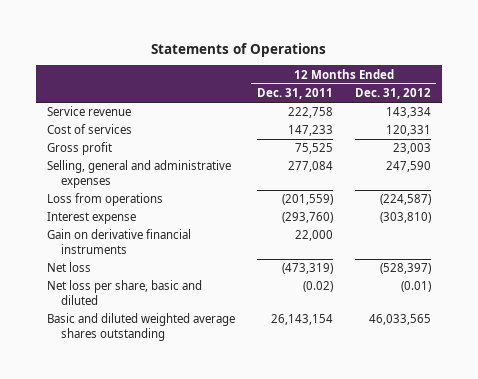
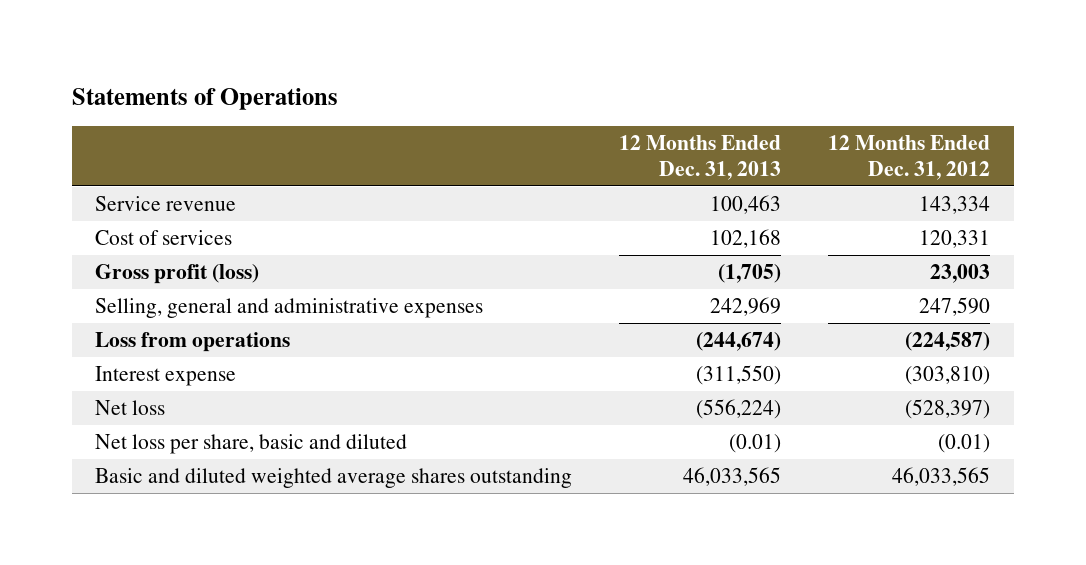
- | 12 Months Ended Dec. 31, 2011 | 12 Months Ended Dec. 31, 2012
+ | 12 Months Ended Dec. 31, 2013 | 12 Months Ended Dec. 31, 2012
- Gross profit | 75,525 | 23,003
+ Gross profit (loss) | (1,705) | 23,003
- Gain on derivative financial instruments | 22,000 |

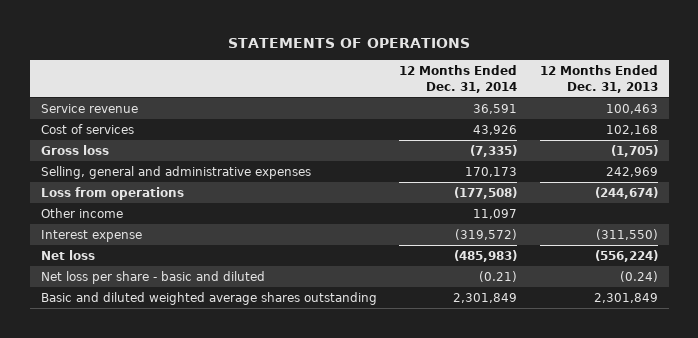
- Statements of Operations
+ STATEMENTS OF OPERATIONS
- | 12 Months Ended Dec. 31, 2013 | 12 Months Ended Dec. 31, 2012
+ | 12 Months Ended Dec. 31, 2014 | 12 Months Ended Dec. 31, 2013
- Gross profit (loss) | (1,705) | 23,003
+ Gross loss | (7,335) | (1,705)
+ Other income | 11,097 |
- Net loss per share, basic and diluted | (0.01) | (0.01)
- Basic and diluted weighted average shares outstanding | 46,033,565 | 46,033,565
+ Net loss per share - basic and diluted | (0.21) | (0.24)
+ Basic and diluted weighted average shares outstanding | 2,301,849 | 2,301,849

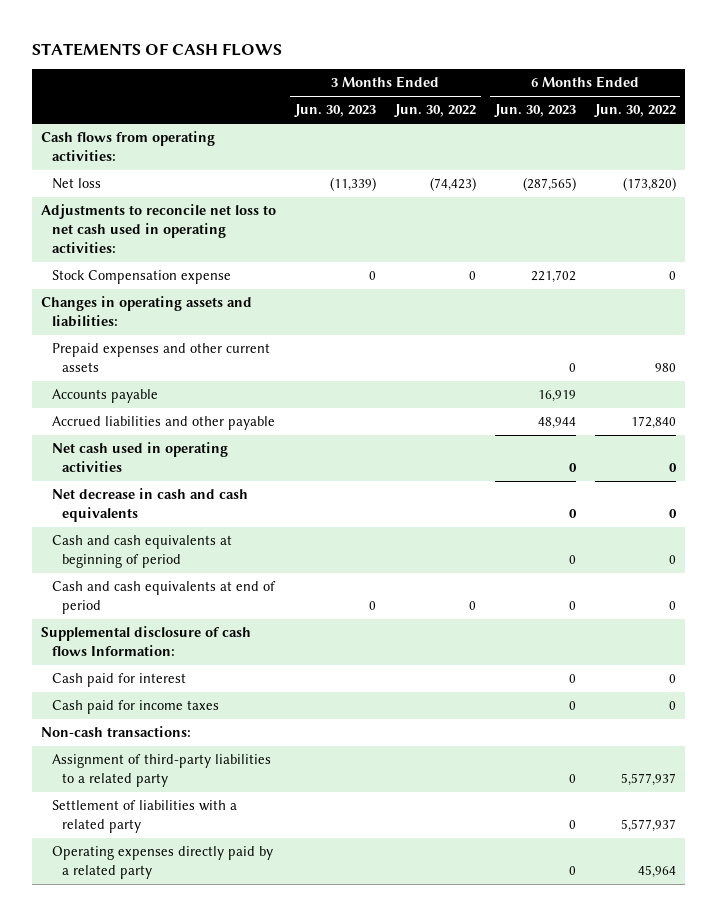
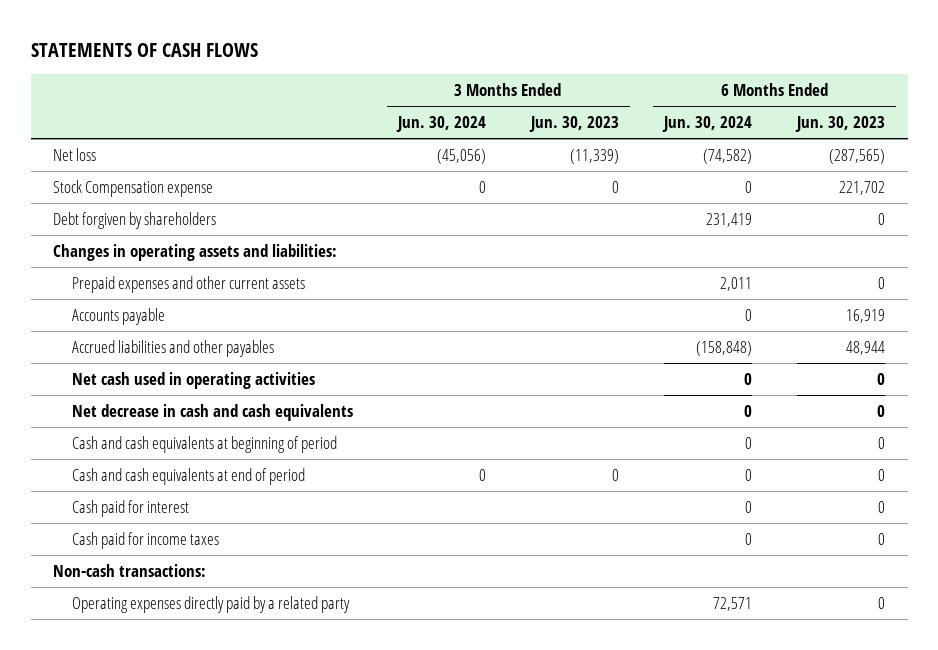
- | 3 Months Ended Jun. 30, 2023 | 3 Months Ended Jun. 30, 2022 | 6 Months Ended Jun. 30, 2023 | 6 Months Ended Jun. 30, 2022
+ | 3 Months Ended Jun. 30, 2024 | 3 Months Ended Jun. 30, 2023 | 6 Months Ended Jun. 30, 2024 | 6 Months Ended Jun. 30, 2023
- Cash flows from operating activities:
- Adjustments to reconcile net loss to net cash used in operating activities:
+ Debt forgiven by shareholders | | | 231,419 | 0
- Accrued liabilities and other payable | | | 48,944 | 172,840
+ Accrued liabilities and other payables | | | (158,848) | 48,944
- Supplemental disclosure of cash flows Information:
- Assignment of third-party liabilities to a related party | | | 0 | 5,577,937
- Settlement of liabilities with a related party | | | 0 | 5,577,937

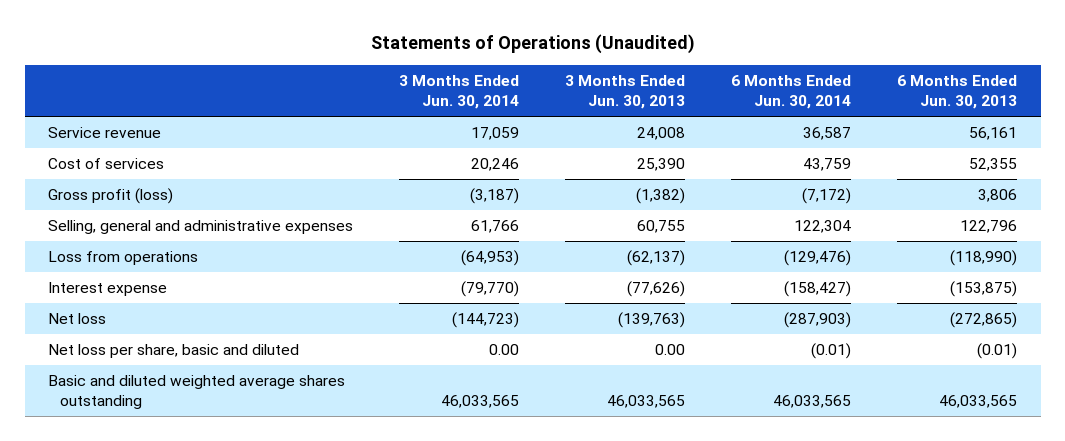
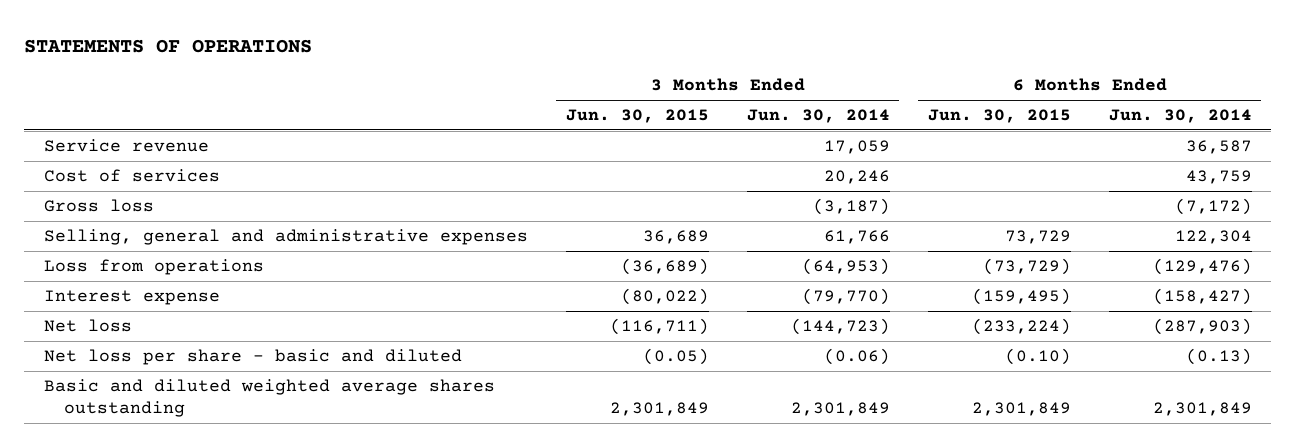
- Statements of Operations (Unaudited)
+ STATEMENTS OF OPERATIONS
- | 3 Months Ended Jun. 30, 2014 | 3 Months Ended Jun. 30, 2013 | 6 Months Ended Jun. 30, 2014 | 6 Months Ended Jun. 30, 2013
+ | 3 Months Ended Jun. 30, 2015 | 3 Months Ended Jun. 30, 2014 | 6 Months Ended Jun. 30, 2015 | 6 Months Ended Jun. 30, 2014
- Gross profit (loss) | (3,187) | (1,382) | (7,172) | 3,806
+ Gross loss | | (3,187) | | (7,172)
- Net loss per share, basic and diluted | 0.00 | 0.00 | (0.01) | (0.01)
- Basic and diluted weighted average shares outstanding | 46,033,565 | 46,033,565 | 46,033,565 | 46,033,565
+ Net loss per share - basic and diluted | (0.05) | (0.06) | (0.10) | (0.13)
+ Basic and diluted weighted average shares outstanding | 2,301,849 | 2,301,849 | 2,301,849 | 2,301,849

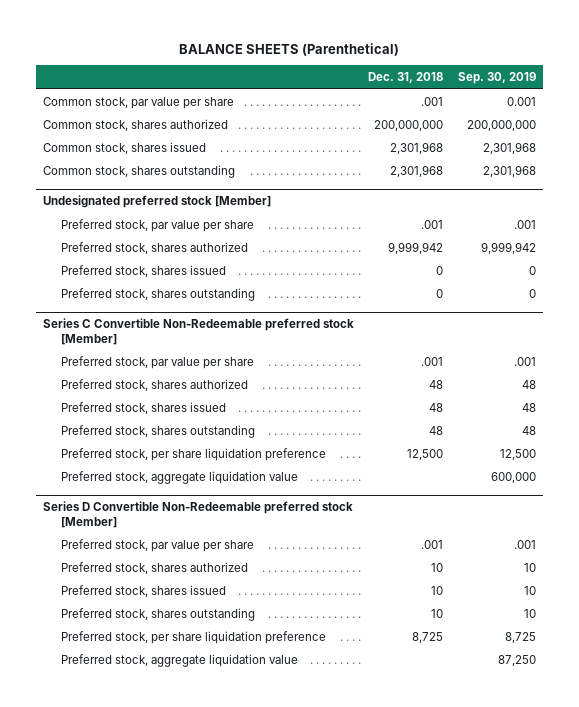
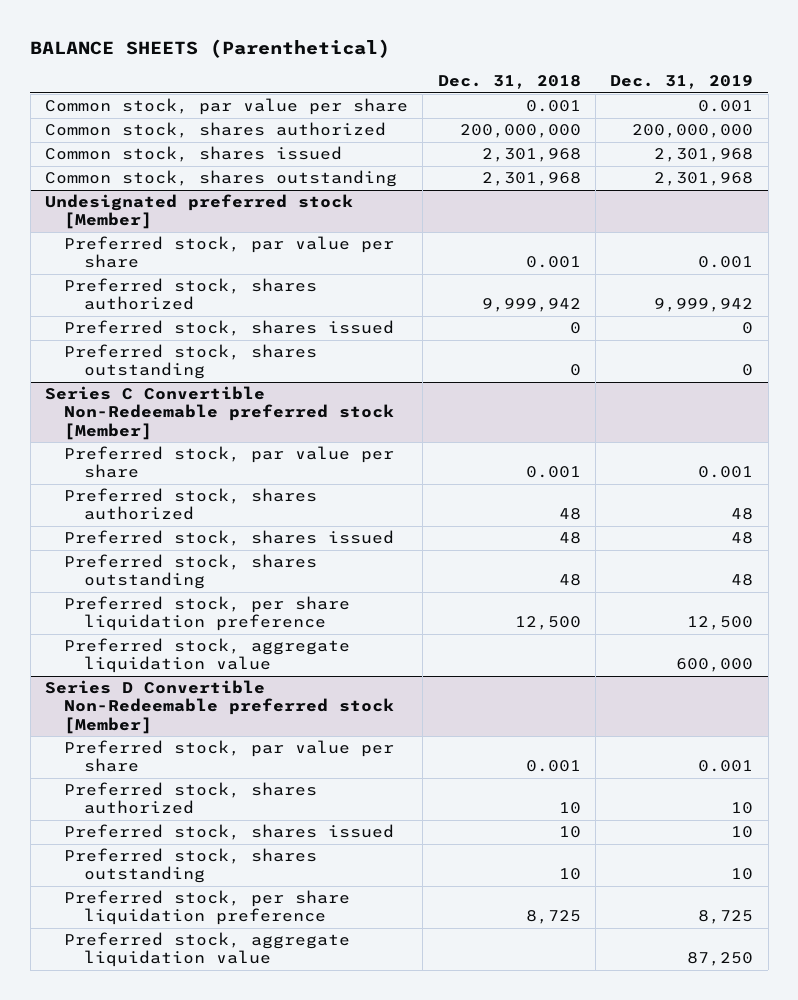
- | Dec. 31, 2018 | Sep. 30, 2019
+ | Dec. 31, 2018 | Dec. 31, 2019
- Common stock, par value per share | .001 | 0.001
+ Common stock, par value per share | 0.001 | 0.001
@ Undesignated preferred stock [Member]
- Preferred stock, par value per share | .001 | .001
+ Preferred stock, par value per share | 0.001 | 0.001
@ Series C Convertible Non-Redeemable preferred stock [Member]
- Preferred stock, par value per share | .001 | .001
+ Preferred stock, par value per share | 0.001 | 0.001
@ Series D Convertible Non-Redeemable preferred stock [Member]
- Preferred stock, par value per share | .001 | .001
+ Preferred stock, par value per share | 0.001 | 0.001

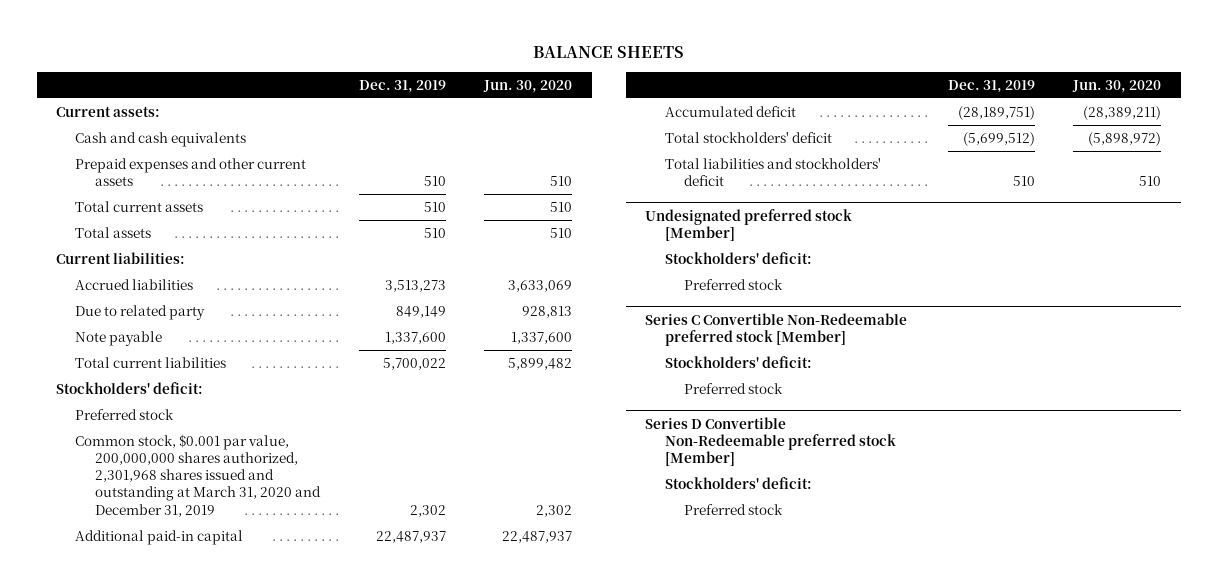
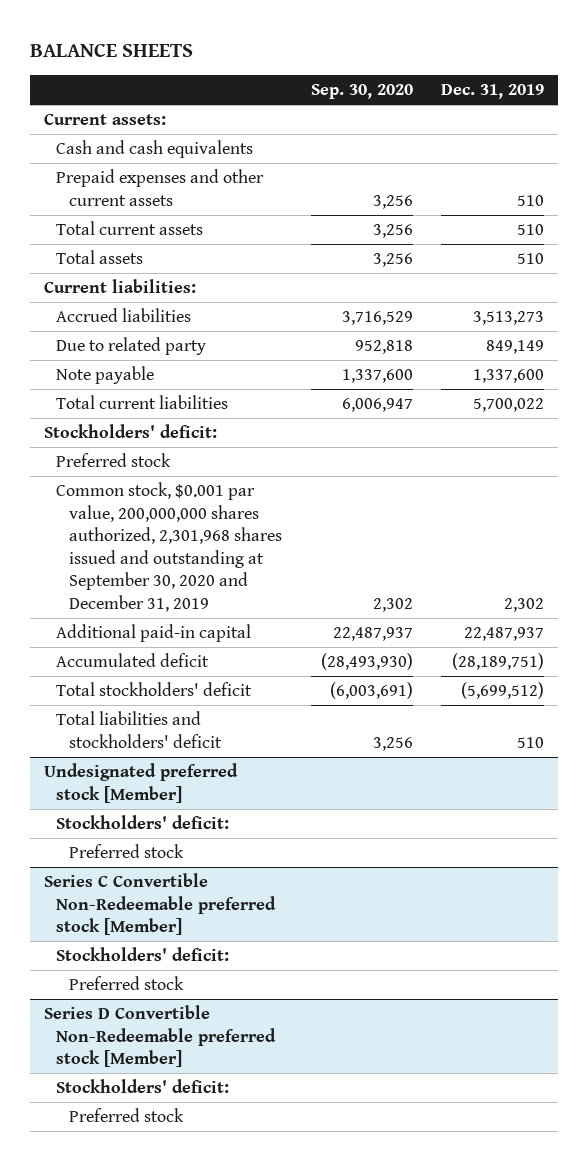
- | Dec. 31, 2019 | Jun. 30, 2020
+ | Sep. 30, 2020 | Dec. 31, 2019
- Common stock, $0.001 par value, 200,000,000 shares authorized, 2,301,968 shares issued and outstanding at March 31, 2020 and December 31, 2019 | 2,302 | 2,302
+ Common stock, $0.001 par value, 200,000,000 shares authorized, 2,301,968 shares issued and outstanding at September 30, 2020 and December 31, 2019 | 2,302 | 2,302

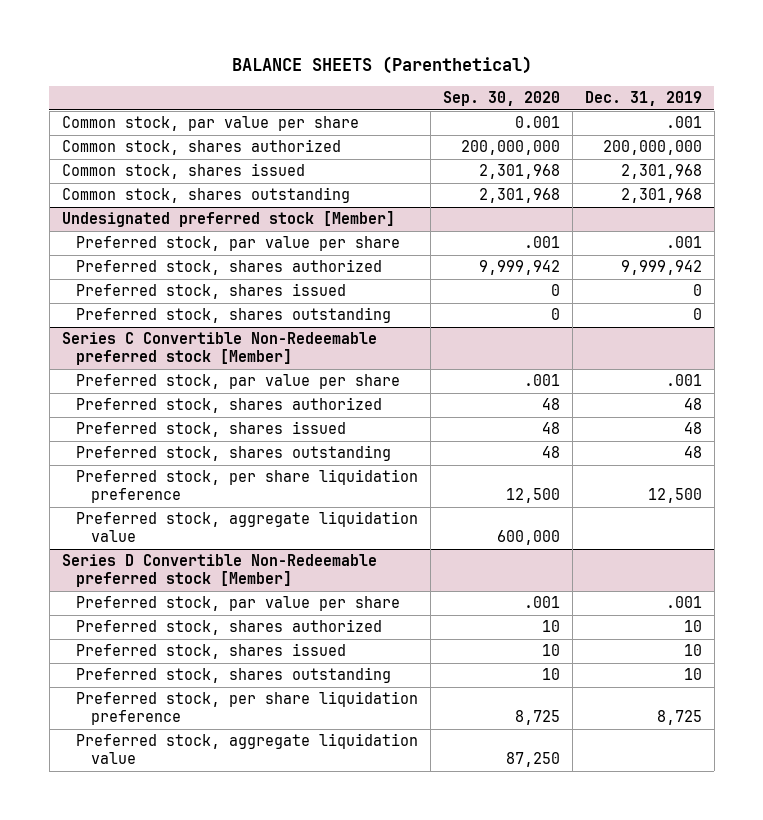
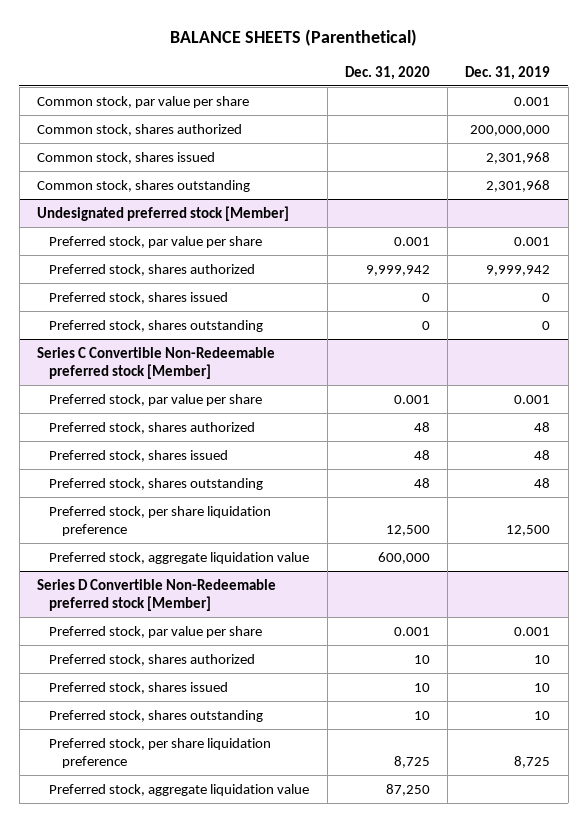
- | Sep. 30, 2020 | Dec. 31, 2019
+ | Dec. 31, 2020 | Dec. 31, 2019
- Common stock, par value per share | 0.001 | .001
+ Common stock, par value per share | | 0.001
@ Undesignated preferred stock [Member]
- Preferred stock, par value per share | .001 | .001
+ Preferred stock, par value per share | 0.001 | 0.001
@ Series C Convertible Non-Redeemable preferred stock [Member]
- Preferred stock, par value per share | .001 | .001
+ Preferred stock, par value per share | 0.001 | 0.001
@ Series D Convertible Non-Redeemable preferred stock [Member]
- Preferred stock, par value per share | .001 | .001
+ Preferred stock, par value per share | 0.001 | 0.001

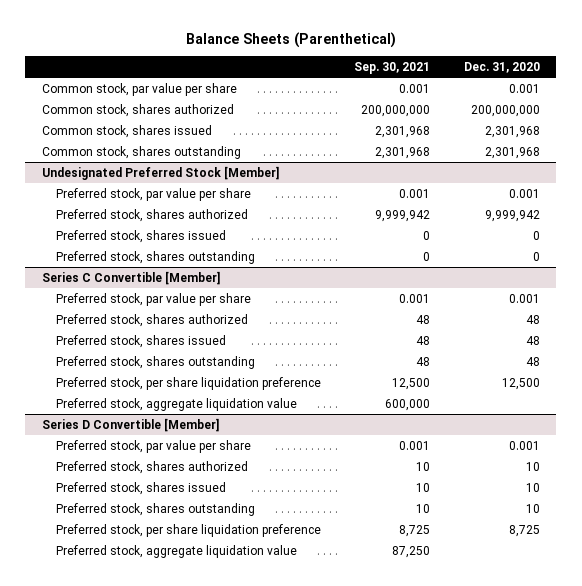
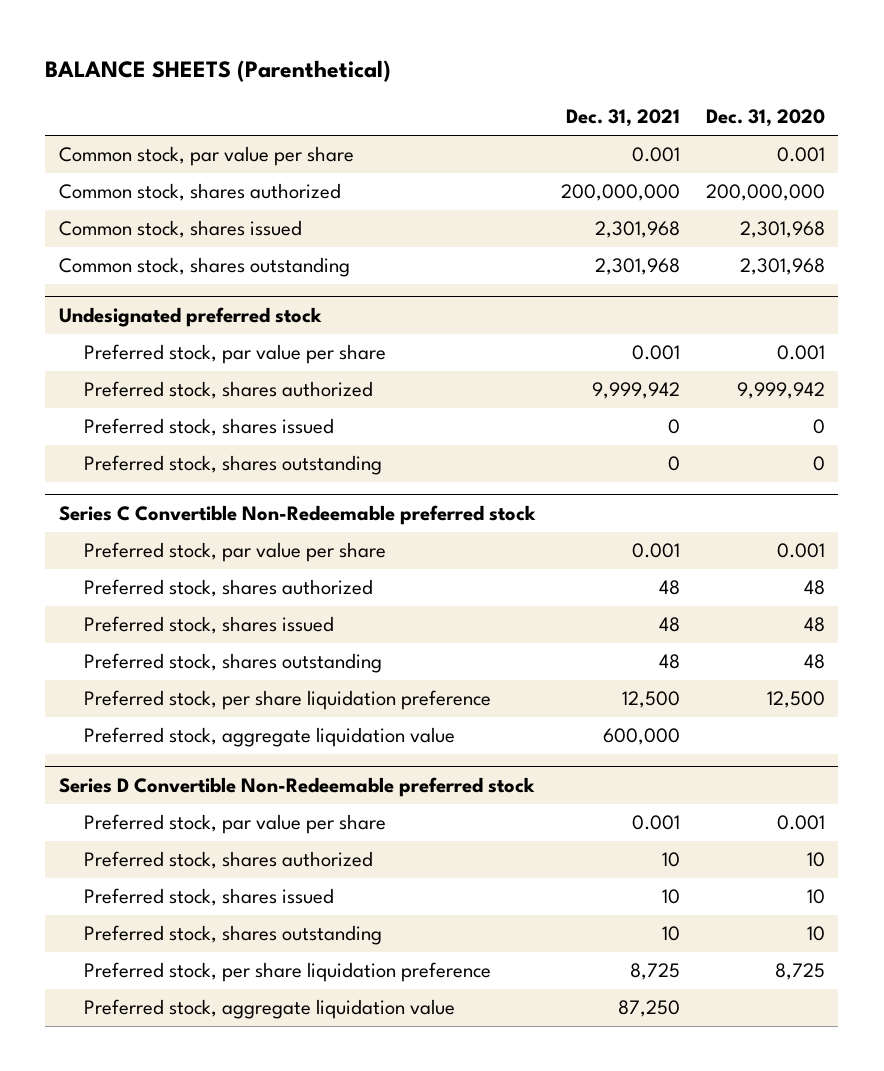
- Balance Sheets (Parenthetical)
+ BALANCE SHEETS (Parenthetical)
- | Sep. 30, 2021 | Dec. 31, 2020
+ | Dec. 31, 2021 | Dec. 31, 2020
- Undesignated Preferred Stock [Member]
+ Undesignated preferred stock
- Series C Convertible [Member]
+ Series C Convertible Non-Redeemable preferred stock
- Series D Convertible [Member]
+ Series D Convertible Non-Redeemable preferred stock

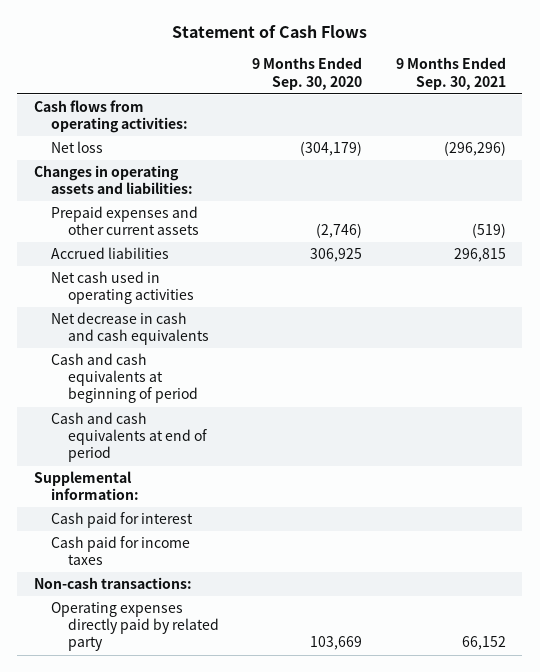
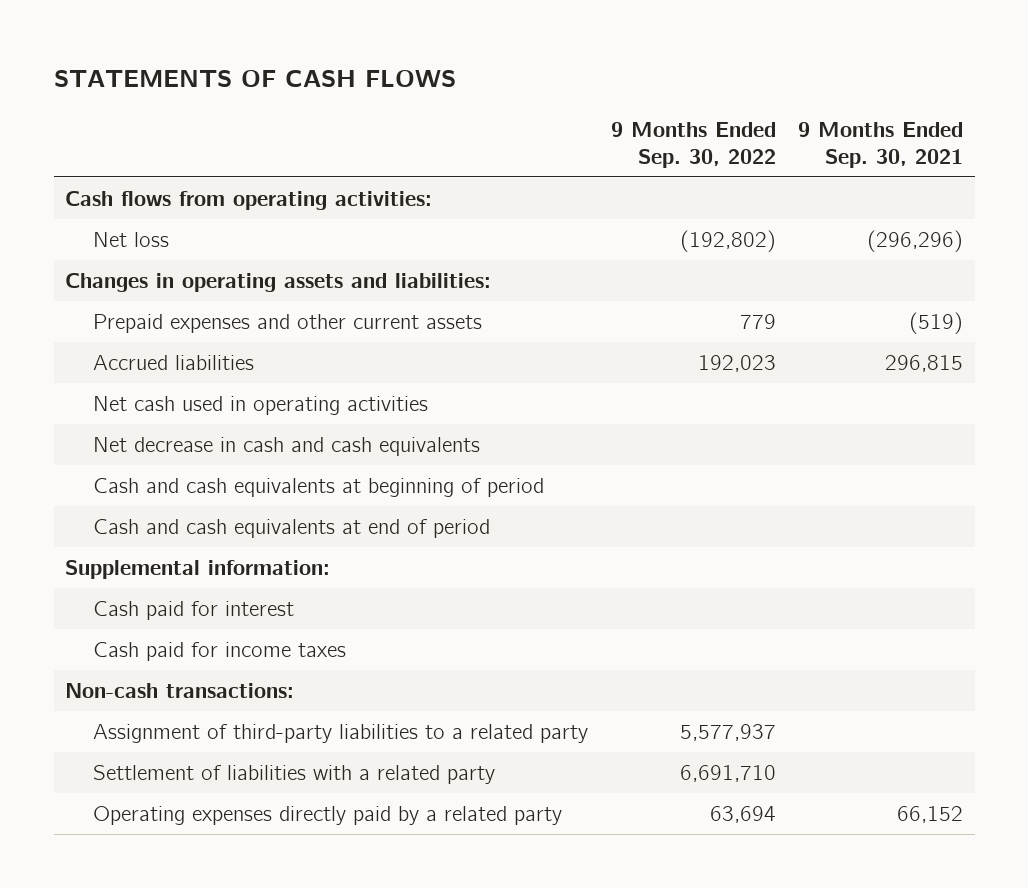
- Statement of Cash Flows
+ STATEMENTS OF CASH FLOWS
- | 9 Months Ended Sep. 30, 2020 | 9 Months Ended Sep. 30, 2021
+ | 9 Months Ended Sep. 30, 2022 | 9 Months Ended Sep. 30, 2021
- Operating expenses directly paid by related party | 103,669 | 66,152
+ Assignment of third-party liabilities to a related party | 5,577,937 |
+ Settlement of liabilities with a related party | 6,691,710 |
+ Operating expenses directly paid by a related party | 63,694 | 66,152

